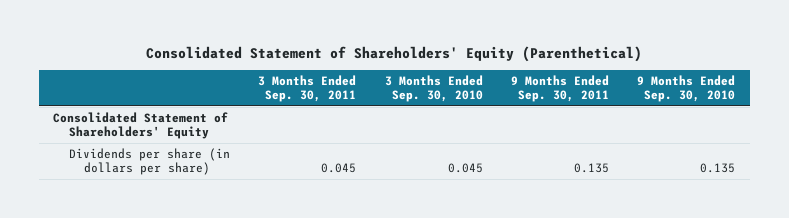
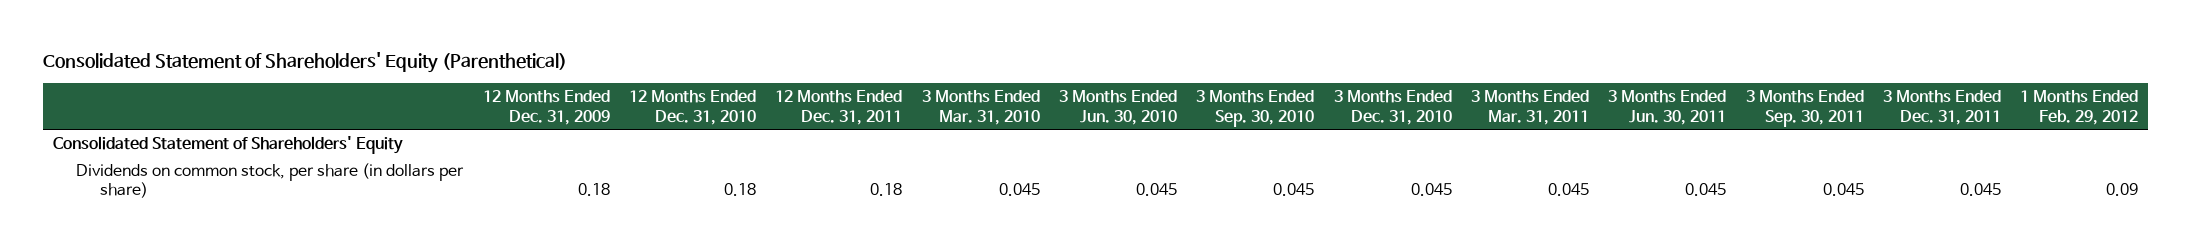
- | 3 Months Ended Sep. 30, 2011 | 3 Months Ended Sep. 30, 2010 | 9 Months Ended Sep. 30, 2011 | 9 Months Ended Sep. 30, 2010
+ | 12 Months Ended Dec. 31, 2009 | 12 Months Ended Dec. 31, 2010 | 12 Months Ended Dec. 31, 2011 | 3 Months Ended Mar. 31, 2010 | 3 Months Ended Jun. 30, 2010 | 3 Months Ended Sep. 30, 2010 | 3 Months Ended Dec. 31, 2010 | 3 Months Ended Mar. 31, 2011 | 3 Months Ended Jun. 30, 2011 | 3 Months Ended Sep. 30, 2011 | 3 Months Ended Dec. 31, 2011 | 1 Months Ended Feb. 29, 2012
- Dividends per share (in dollars per share) | 0.045 | 0.045 | 0.135 | 0.135
+ Dividends on common stock, per share (in dollars per share) | 0.18 | 0.18 | 0.18 | 0.045 | 0.045 | 0.045 | 0.045 | 0.045 | 0.045 | 0.045 | 0.045 | 0.09

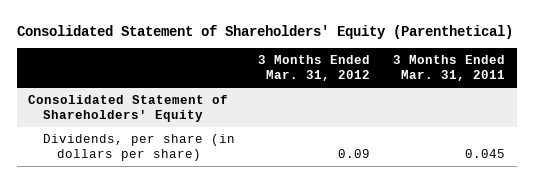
- | 12 Months Ended Dec. 31, 2009 | 12 Months Ended Dec. 31, 2010 | 12 Months Ended Dec. 31, 2011 | 3 Months Ended Mar. 31, 2010 | 3 Months Ended Jun. 30, 2010 | 3 Months Ended Sep. 30, 2010 | 3 Months Ended Dec. 31, 2010 | 3 Months Ended Mar. 31, 2011 | 3 Months Ended Jun. 30, 2011 | 3 Months Ended Sep. 30, 2011 | 3 Months Ended Dec. 31, 2011 | 1 Months Ended Feb. 29, 2012
+ | 3 Months Ended Mar. 31, 2012 | 3 Months Ended Mar. 31, 2011
- Dividends on common stock, per share (in dollars per share) | 0.18 | 0.18 | 0.18 | 0.045 | 0.045 | 0.045 | 0.045 | 0.045 | 0.045 | 0.045 | 0.045 | 0.09
+ Dividends, per share (in dollars per share) | 0.09 | 0.045

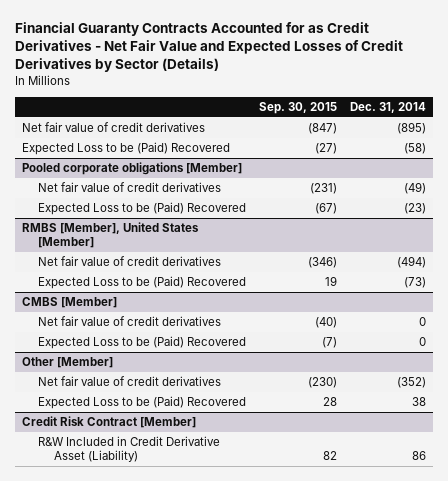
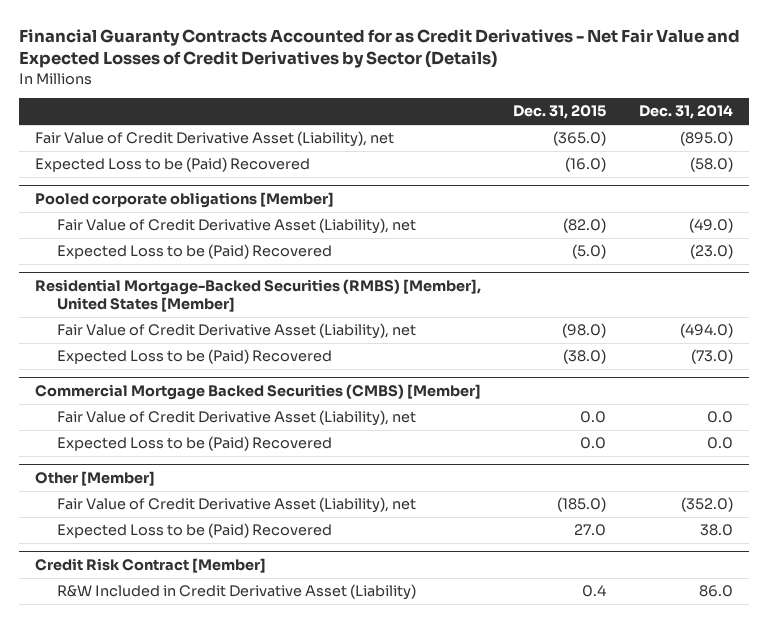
- | Sep. 30, 2015 | Dec. 31, 2014
+ | Dec. 31, 2015 | Dec. 31, 2014
- Net fair value of credit derivatives | (847) | (895)
- Expected Loss to be (Paid) Recovered | (27) | (58)
+ Fair Value of Credit Derivative Asset (Liability), net | (365.0) | (895.0)
+ Expected Loss to be (Paid) Recovered | (16.0) | (58.0)
@ Pooled corporate obligations [Member]
- Net fair value of credit derivatives | (231) | (49)
- Expected Loss to be (Paid) Recovered | (67) | (23)
- RMBS [Member], United States [Member]
- Net fair value of credit derivatives | (346) | (494)
- Expected Loss to be (Paid) Recovered | 19 | (73)
- CMBS [Member]
- Net fair value of credit derivatives | (40) | 0
- Expected Loss to be (Paid) Recovered | (7) | 0
@ Pooled corporate obligations [Member]
+ Fair Value of Credit Derivative Asset (Liability), net | (82.0) | (49.0)
+ Expected Loss to be (Paid) Recovered | (5.0) | (23.0)
+ Residential Mortgage-Backed Securities (RMBS) [Member], United States [Member]
+ Fair Value of Credit Derivative Asset (Liability), net | (98.0) | (494.0)
+ Expected Loss to be (Paid) Recovered | (38.0) | (73.0)
+ Commercial Mortgage Backed Securities (CMBS) [Member]
+ Fair Value of Credit Derivative Asset (Liability), net | 0.0 | 0.0
+ Expected Loss to be (Paid) Recovered | 0.0 | 0.0
@ Other [Member]
- Net fair value of credit derivatives | (230) | (352)
- Expected Loss to be (Paid) Recovered | 28 | 38
+ Fair Value of Credit Derivative Asset (Liability), net | (185.0) | (352.0)
+ Expected Loss to be (Paid) Recovered | 27.0 | 38.0
@ Credit Risk Contract [Member]
- R&W Included in Credit Derivative Asset (Liability) | 82 | 86
+ R&W Included in Credit Derivative Asset (Liability) | 0.4 | 86.0

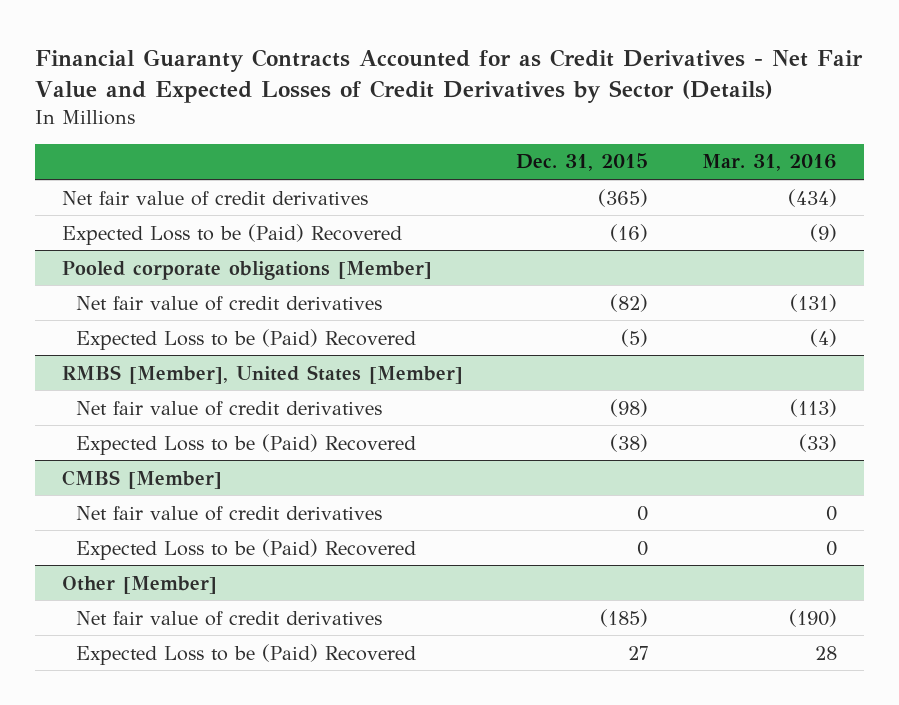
- | Dec. 31, 2015 | Dec. 31, 2014
+ | Dec. 31, 2015 | Mar. 31, 2016
- Fair Value of Credit Derivative Asset (Liability), net | (365.0) | (895.0)
- Expected Loss to be (Paid) Recovered | (16.0) | (58.0)
+ Net fair value of credit derivatives | (365) | (434)
+ Expected Loss to be (Paid) Recovered | (16) | (9)
@ Pooled corporate obligations [Member]
- Fair Value of Credit Derivative Asset (Liability), net | (82.0) | (49.0)
- Expected Loss to be (Paid) Recovered | (5.0) | (23.0)
- Residential Mortgage-Backed Securities (RMBS) [Member], United States [Member]
- Fair Value of Credit Derivative Asset (Liability), net | (98.0) | (494.0)
- Expected Loss to be (Paid) Recovered | (38.0) | (73.0)
- Commercial Mortgage Backed Securities (CMBS) [Member]
- Fair Value of Credit Derivative Asset (Liability), net | 0.0 | 0.0
- Expected Loss to be (Paid) Recovered | 0.0 | 0.0
@ Pooled corporate obligations [Member]
+ Net fair value of credit derivatives | (82) | (131)
+ Expected Loss to be (Paid) Recovered | (5) | (4)
+ RMBS [Member], United States [Member]
+ Net fair value of credit derivatives | (98) | (113)
+ Expected Loss to be (Paid) Recovered | (38) | (33)
+ CMBS [Member]
+ Net fair value of credit derivatives | 0 | 0
+ Expected Loss to be (Paid) Recovered | 0 | 0
@ Other [Member]
- Fair Value of Credit Derivative Asset (Liability), net | (185.0) | (352.0)
- Expected Loss to be (Paid) Recovered | 27.0 | 38.0
- Credit Risk Contract [Member]
- R&W Included in Credit Derivative Asset (Liability) | 0.4 | 86.0
@ Other [Member]
+ Net fair value of credit derivatives | (185) | (190)
+ Expected Loss to be (Paid) Recovered | 27 | 28

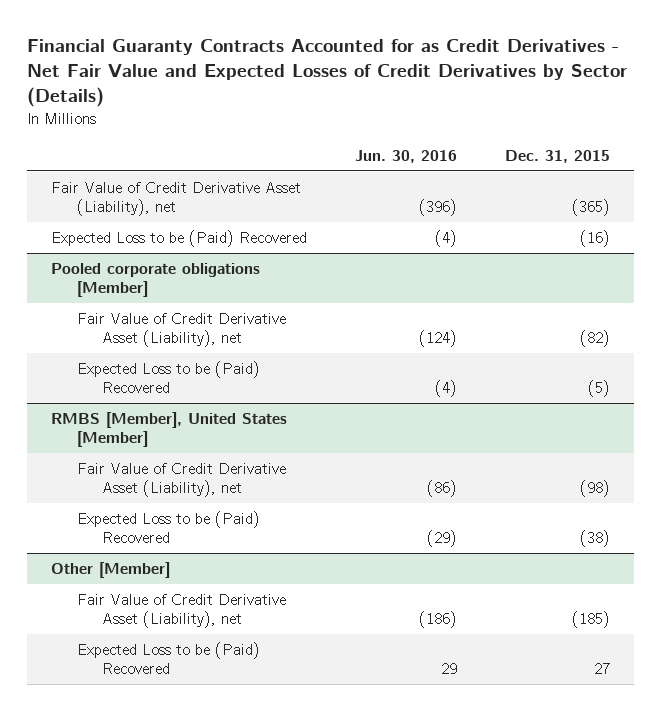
- | Dec. 31, 2015 | Mar. 31, 2016
+ | Jun. 30, 2016 | Dec. 31, 2015
- Net fair value of credit derivatives | (365) | (434)
+ Fair Value of Credit Derivative Asset (Liability), net | (396) | (365)
@ Pooled corporate obligations [Member]
- Net fair value of credit derivatives | (82) | (131)
+ Fair Value of Credit Derivative Asset (Liability), net | (124) | (82)
@ RMBS [Member], United States [Member]
- Net fair value of credit derivatives | (98) | (113)
+ Fair Value of Credit Derivative Asset (Liability), net | (86) | (98)
- CMBS [Member]
- Net fair value of credit derivatives | 0 | 0
- Expected Loss to be (Paid) Recovered | 0 | 0
@ Other [Member]
- Net fair value of credit derivatives | (185) | (190)
+ Fair Value of Credit Derivative Asset (Liability), net | (186) | (185)

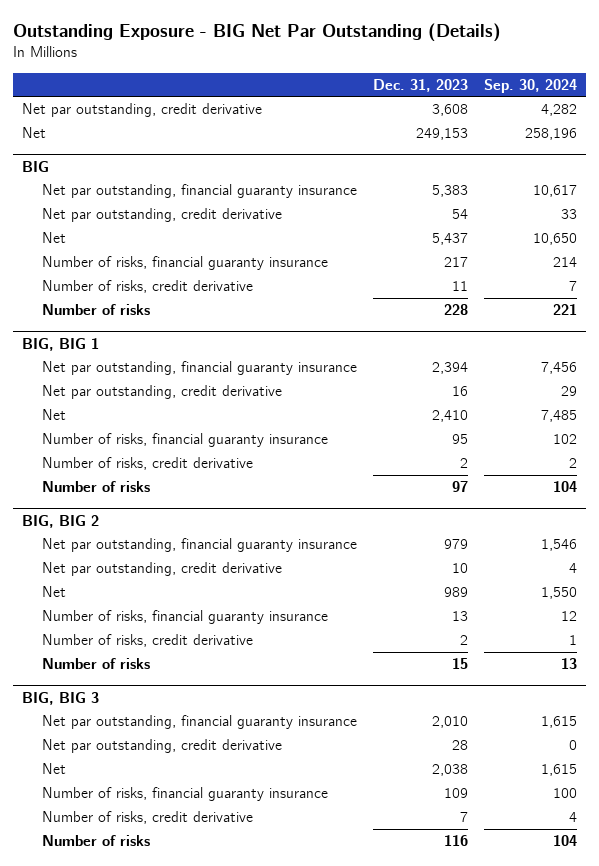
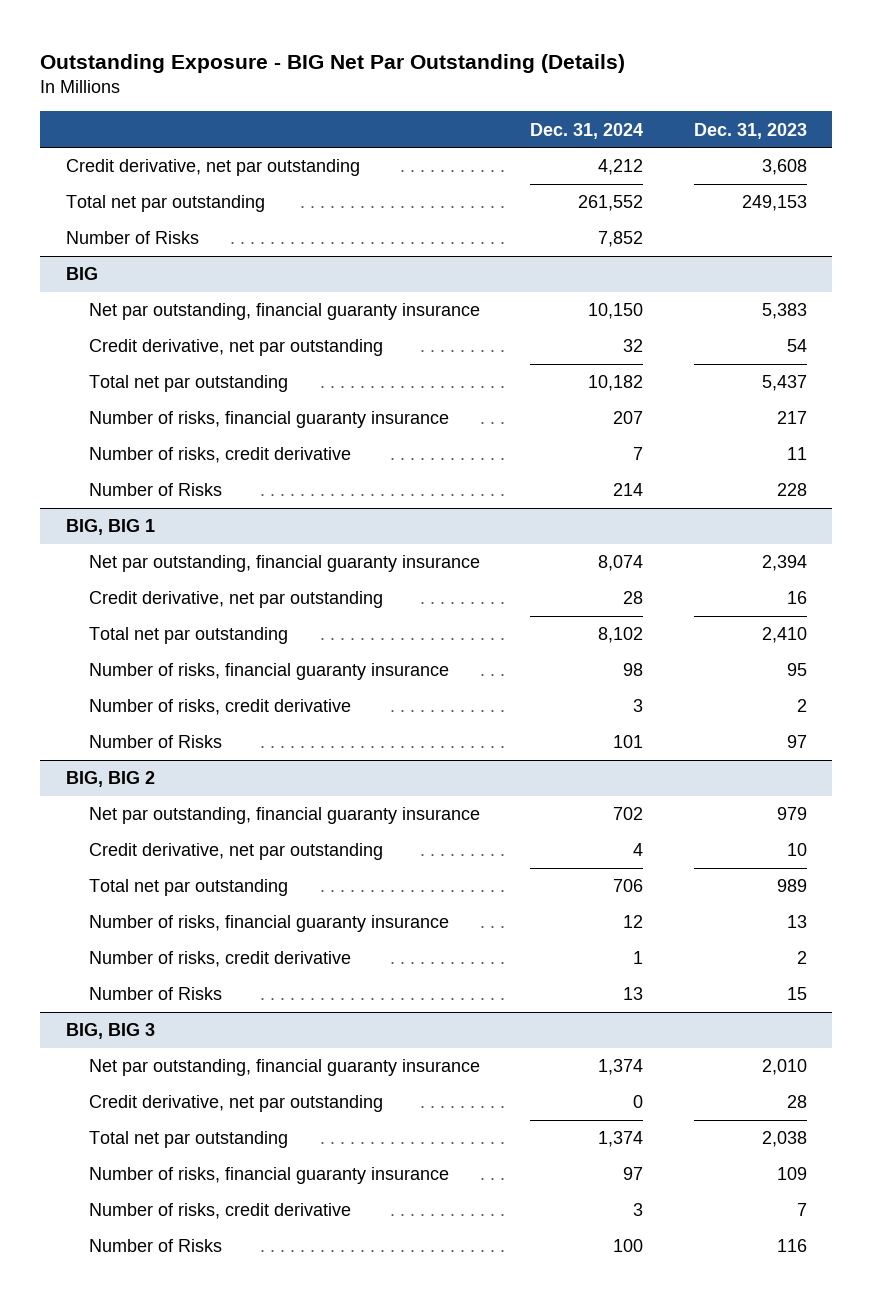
- | Dec. 31, 2023 | Sep. 30, 2024
+ | Dec. 31, 2024 | Dec. 31, 2023
- Net par outstanding, credit derivative | 3,608 | 4,282
- Net | 249,153 | 258,196
+ Credit derivative, net par outstanding | 4,212 | 3,608
+ Total net par outstanding | 261,552 | 249,153
+ Number of Risks | 7,852 |
@ BIG
- Net par outstanding, credit derivative | 54 | 33
- Net | 5,437 | 10,650
+ Credit derivative, net par outstanding | 32 | 54
+ Total net par outstanding | 10,182 | 5,437
- Number of risks | 228 | 221
+ Number of Risks | 214 | 228
@ BIG, BIG 1
- Net par outstanding, credit derivative | 16 | 29
- Net | 2,410 | 7,485
+ Credit derivative, net par outstanding | 28 | 16
+ Total net par outstanding | 8,102 | 2,410
- Number of risks | 97 | 104
+ Number of Risks | 101 | 97
@ BIG, BIG 2
- Net par outstanding, credit derivative | 10 | 4
- Net | 989 | 1,550
+ Credit derivative, net par outstanding | 4 | 10
+ Total net par outstanding | 706 | 989
- Number of risks | 15 | 13
+ Number of Risks | 13 | 15
@ BIG, BIG 3
- Net par outstanding, credit derivative | 28 | 0
- Net | 2,038 | 1,615
+ Credit derivative, net par outstanding | 0 | 28
+ Total net par outstanding | 1,374 | 2,038
- Number of risks | 116 | 104
+ Number of Risks | 100 | 116

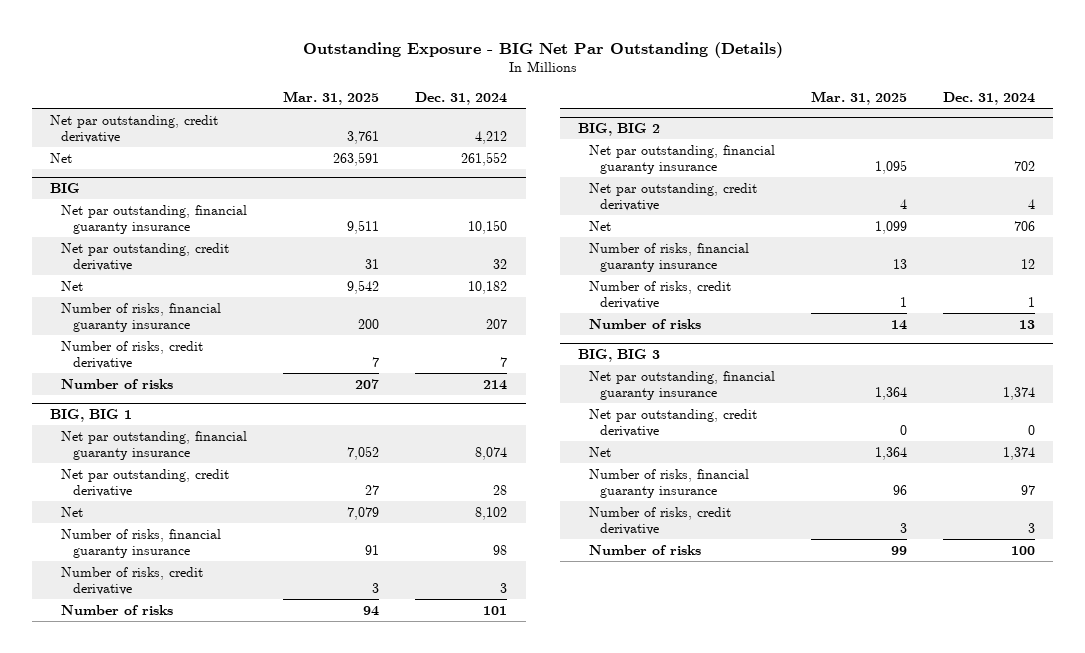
- | Dec. 31, 2024 | Dec. 31, 2023
+ | Mar. 31, 2025 | Dec. 31, 2024
- Credit derivative, net par outstanding | 4,212 | 3,608
- Total net par outstanding | 261,552 | 249,153
- Number of Risks | 7,852 |
+ Net par outstanding, credit derivative | 3,761 | 4,212
+ Net | 263,591 | 261,552
@ BIG
- Credit derivative, net par outstanding | 32 | 54
- Total net par outstanding | 10,182 | 5,437
+ Net par outstanding, credit derivative | 31 | 32
+ Net | 9,542 | 10,182
- Number of Risks | 214 | 228
+ Number of risks | 207 | 214
@ BIG, BIG 1
- Credit derivative, net par outstanding | 28 | 16
- Total net par outstanding | 8,102 | 2,410
+ Net par outstanding, credit derivative | 27 | 28
+ Net | 7,079 | 8,102
- Number of Risks | 101 | 97
+ Number of risks | 94 | 101
@ BIG, BIG 2
- Credit derivative, net par outstanding | 4 | 10
- Total net par outstanding | 706 | 989
+ Net par outstanding, credit derivative | 4 | 4
+ Net | 1,099 | 706
- Number of Risks | 13 | 15
+ Number of risks | 14 | 13
@ BIG, BIG 3
- Credit derivative, net par outstanding | 0 | 28
- Total net par outstanding | 1,374 | 2,038
+ Net par outstanding, credit derivative | 0 | 0
+ Net | 1,364 | 1,374
- Number of Risks | 100 | 116
+ Number of risks | 99 | 100

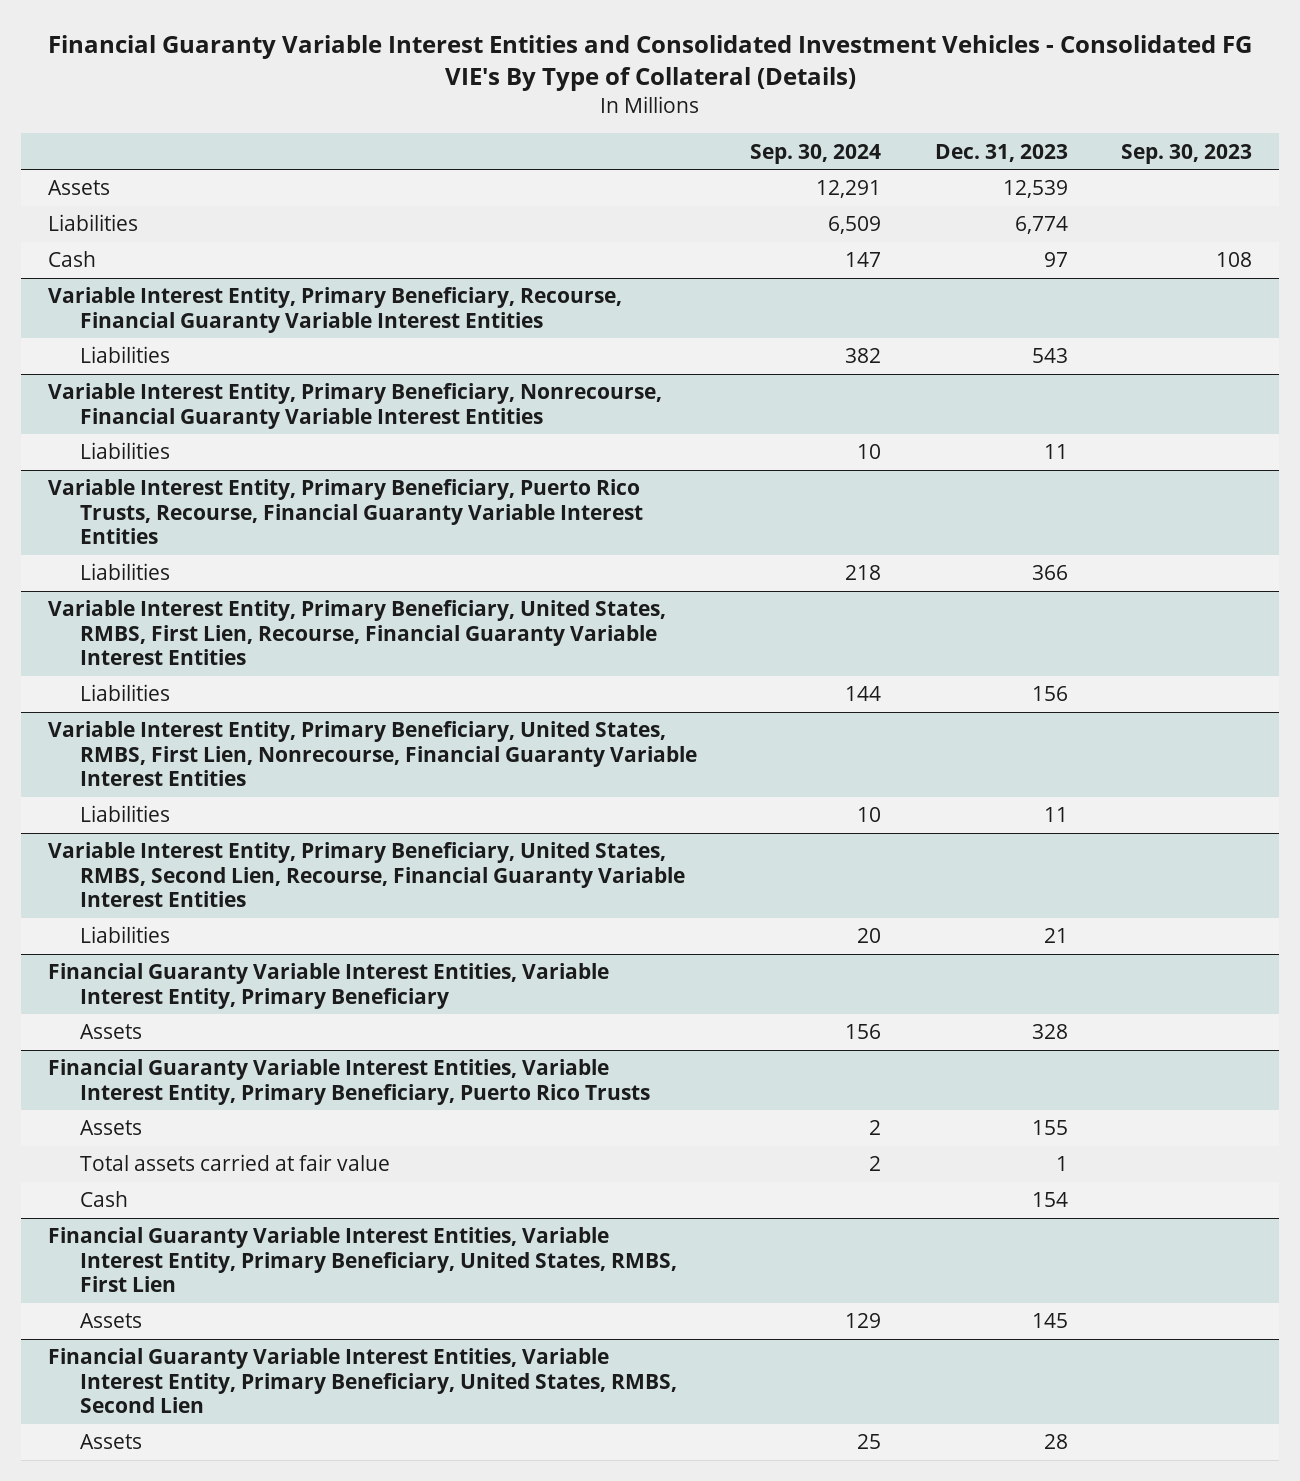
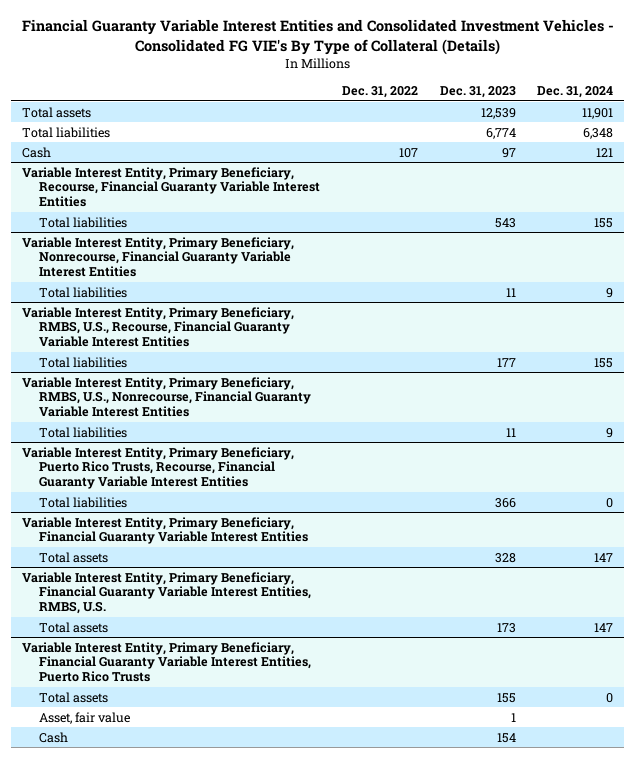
- | Sep. 30, 2024 | Dec. 31, 2023 | Sep. 30, 2023
+ | Dec. 31, 2022 | Dec. 31, 2023 | Dec. 31, 2024
- Assets | 12,291 | 12,539 |
- Liabilities | 6,509 | 6,774 |
+ Total assets | | 12,539 | 11,901
+ Total liabilities | | 6,774 | 6,348
@ Variable Interest Entity, Primary Beneficiary, Recourse, Financial Guaranty Variable Interest Entities
- Liabilities | 382 | 543 |
+ Total liabilities | | 543 | 155
@ Variable Interest Entity, Primary Beneficiary, Nonrecourse, Financial Guaranty Variable Interest Entities
- Liabilities | 10 | 11 |
+ Total liabilities | | 11 | 9
+ Variable Interest Entity, Primary Beneficiary, RMBS, U.S., Recourse, Financial Guaranty Variable Interest Entities
+ Total liabilities | | 177 | 155
+ Variable Interest Entity, Primary Beneficiary, RMBS, U.S., Nonrecourse, Financial Guaranty Variable Interest Entities
+ Total liabilities | | 11 | 9
@ Variable Interest Entity, Primary Beneficiary, Puerto Rico Trusts, Recourse, Financial Guaranty Variable Interest Entities
- Liabilities | 218 | 366 |
- Variable Interest Entity, Primary Beneficiary, United States, RMBS, First Lien, Recourse, Financial Guaranty Variable Interest Entities
- Liabilities | 144 | 156 |
- Variable Interest Entity, Primary Beneficiary, United States, RMBS, First Lien, Nonrecourse, Financial Guaranty Variable Interest Entities
- Liabilities | 10 | 11 |
- Variable Interest Entity, Primary Beneficiary, United States, RMBS, Second Lien, Recourse, Financial Guaranty Variable Interest Entities
- Liabilities | 20 | 21 |
- Financial Guaranty Variable Interest Entities, Variable Interest Entity, Primary Beneficiary
- Assets | 156 | 328 |
- Financial Guaranty Variable Interest Entities, Variable Interest Entity, Primary Beneficiary, Puerto Rico Trusts
- Assets | 2 | 155 |
- Total assets carried at fair value | 2 | 1 |
@ Variable Interest Entity, Primary Beneficiary, Puerto Rico Trusts, Recourse, Financial Guaranty Variable Interest Entities
+ Total liabilities | | 366 | 0
+ Variable Interest Entity, Primary Beneficiary, Financial Guaranty Variable Interest Entities
+ Total assets | | 328 | 147
+ Variable Interest Entity, Primary Beneficiary, Financial Guaranty Variable Interest Entities, RMBS, U.S.
+ Total assets | | 173 | 147
+ Variable Interest Entity, Primary Beneficiary, Financial Guaranty Variable Interest Entities, Puerto Rico Trusts
+ Total assets | | 155 | 0
+ Asset, fair value | | 1 |
- Financial Guaranty Variable Interest Entities, Variable Interest Entity, Primary Beneficiary, United States, RMBS, First Lien
- Assets | 129 | 145 |
- Financial Guaranty Variable Interest Entities, Variable Interest Entity, Primary Beneficiary, United States, RMBS, Second Lien
- Assets | 25 | 28 |

